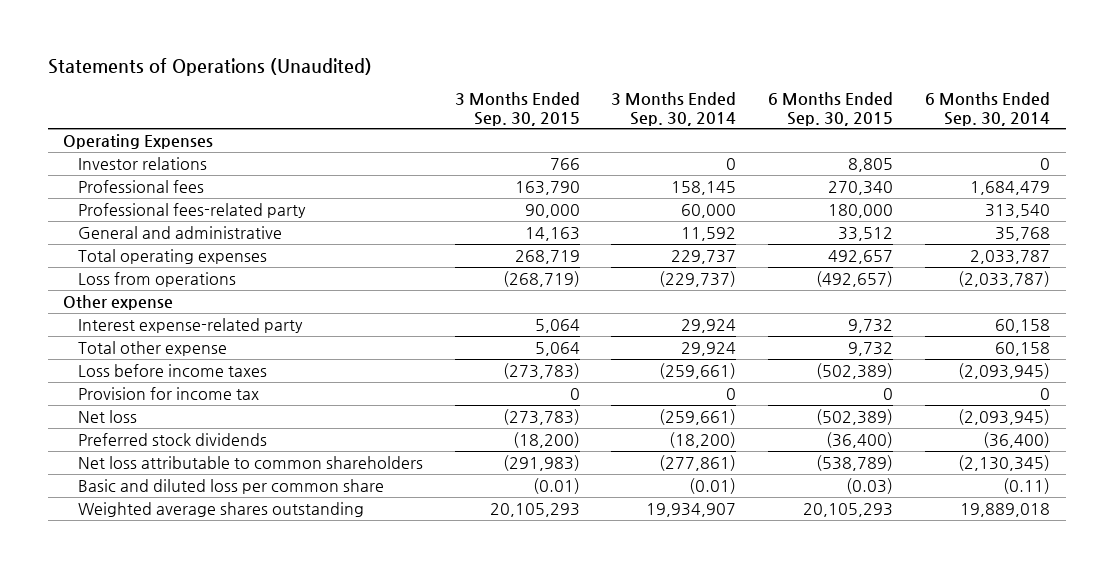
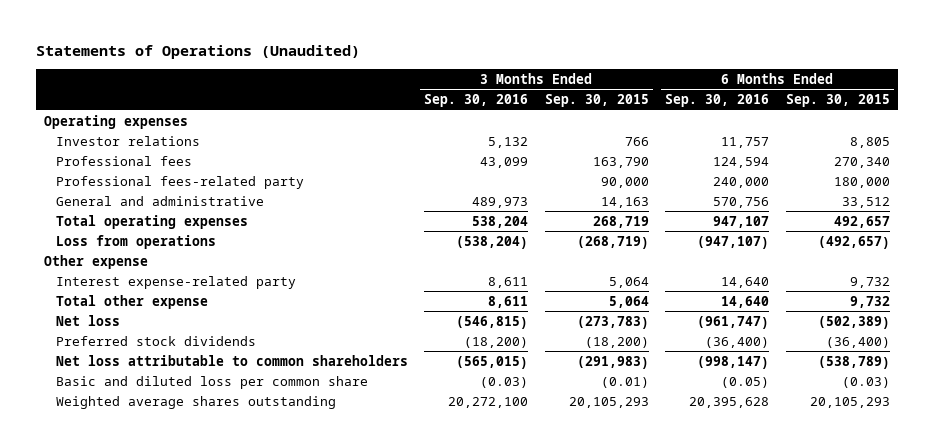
- | 3 Months Ended Sep. 30, 2015 | 3 Months Ended Sep. 30, 2014 | 6 Months Ended Sep. 30, 2015 | 6 Months Ended Sep. 30, 2014
+ | 3 Months Ended Sep. 30, 2016 | 3 Months Ended Sep. 30, 2015 | 6 Months Ended Sep. 30, 2016 | 6 Months Ended Sep. 30, 2015
- Operating Expenses
+ Operating expenses
- Loss before income taxes | (273,783) | (259,661) | (502,389) | (2,093,945)
- Provision for income tax | 0 | 0 | 0 | 0

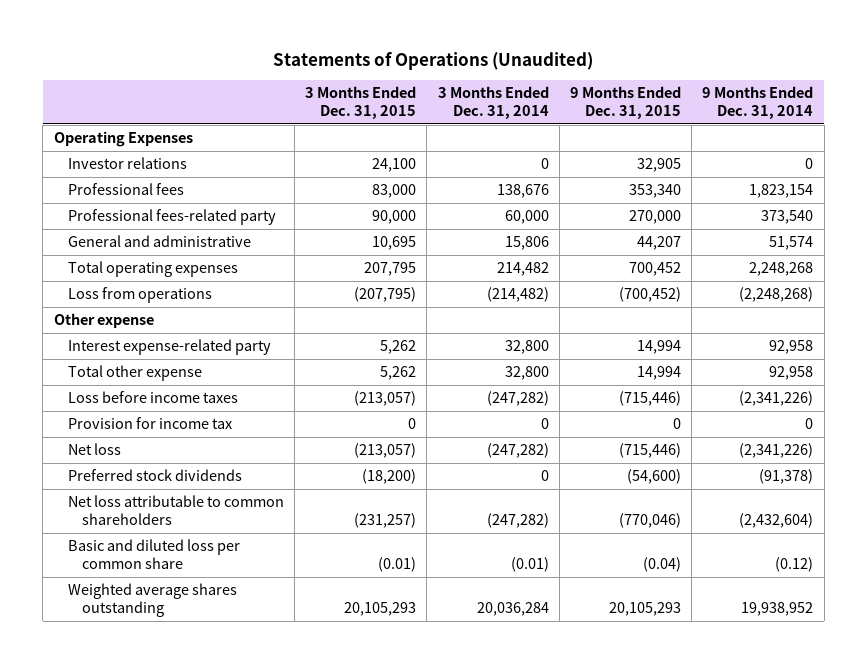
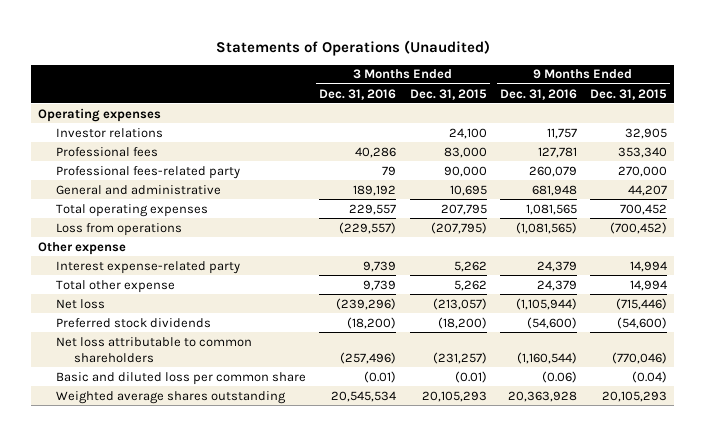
- | 3 Months Ended Dec. 31, 2015 | 3 Months Ended Dec. 31, 2014 | 9 Months Ended Dec. 31, 2015 | 9 Months Ended Dec. 31, 2014
+ | 3 Months Ended Dec. 31, 2016 | 3 Months Ended Dec. 31, 2015 | 9 Months Ended Dec. 31, 2016 | 9 Months Ended Dec. 31, 2015
- Operating Expenses
+ Operating expenses
- Loss before income taxes | (213,057) | (247,282) | (715,446) | (2,341,226)
- Provision for income tax | 0 | 0 | 0 | 0

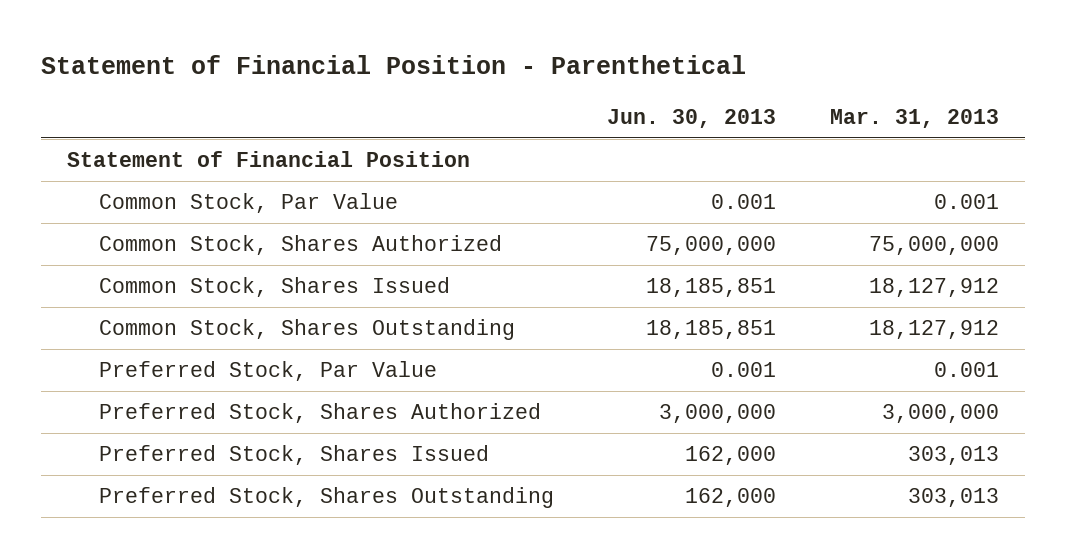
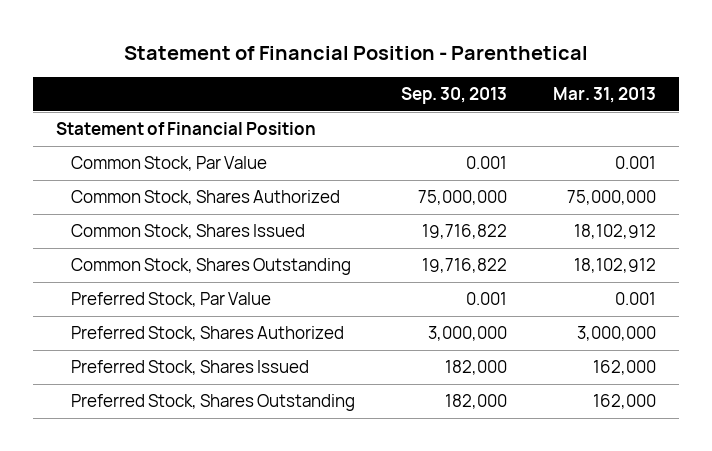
- | Jun. 30, 2013 | Mar. 31, 2013
+ | Sep. 30, 2013 | Mar. 31, 2013
- Common Stock, Shares Issued | 18,185,851 | 18,127,912
- Common Stock, Shares Outstanding | 18,185,851 | 18,127,912
+ Common Stock, Shares Issued | 19,716,822 | 18,102,912
+ Common Stock, Shares Outstanding | 19,716,822 | 18,102,912
- Preferred Stock, Shares Issued | 162,000 | 303,013
- Preferred Stock, Shares Outstanding | 162,000 | 303,013
+ Preferred Stock, Shares Issued | 182,000 | 162,000
+ Preferred Stock, Shares Outstanding | 182,000 | 162,000

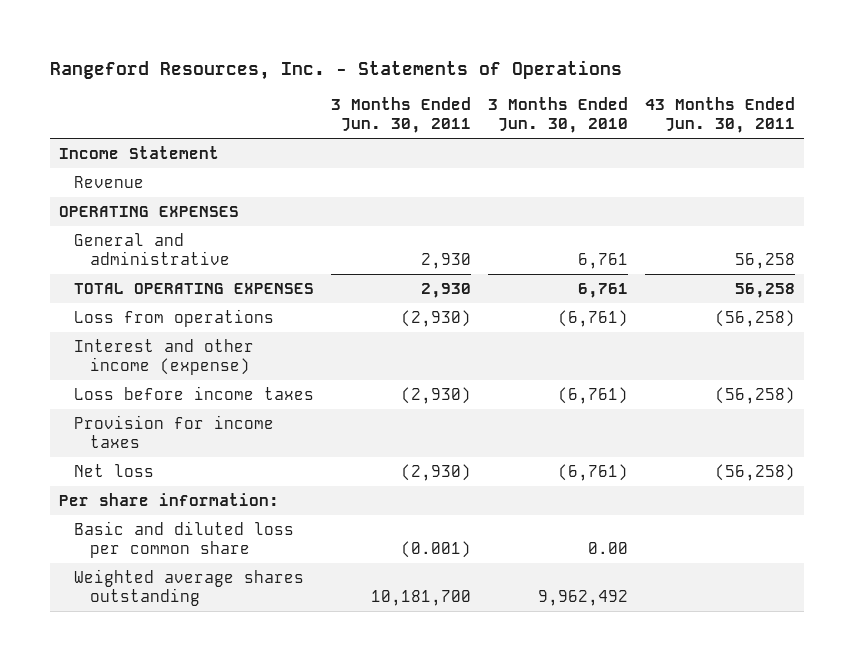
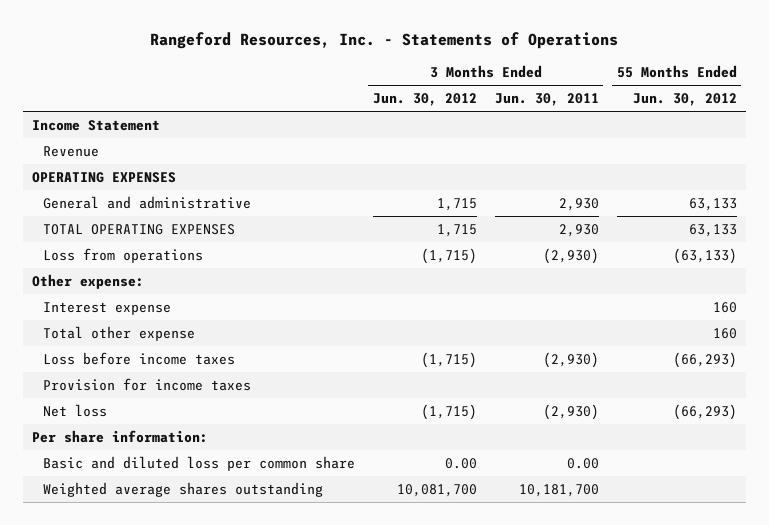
- | 3 Months Ended Jun. 30, 2011 | 3 Months Ended Jun. 30, 2010 | 43 Months Ended Jun. 30, 2011
+ | 3 Months Ended Jun. 30, 2012 | 3 Months Ended Jun. 30, 2011 | 55 Months Ended Jun. 30, 2012
- Interest and other income (expense)
+ Other expense:
+ Interest expense | | | 160
+ Total other expense | | | 160
- Basic and diluted loss per common share | (0.001) | 0.00 |
+ Basic and diluted loss per common share | 0.00 | 0.00 |

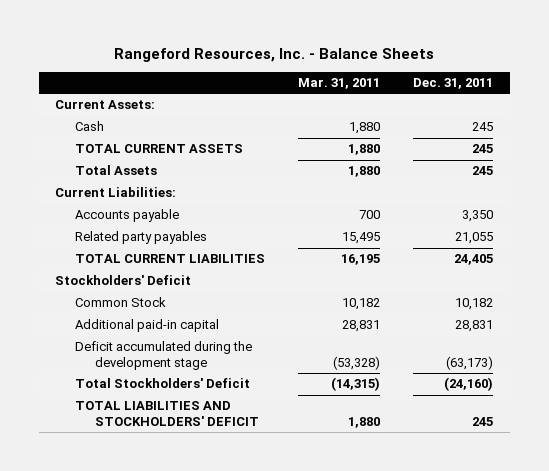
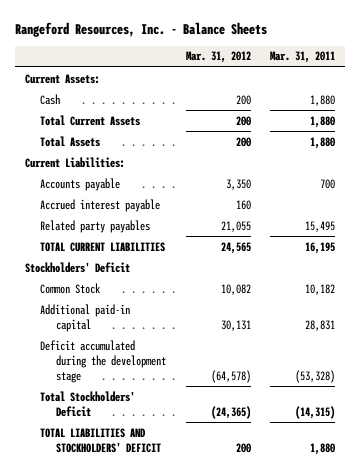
- | Mar. 31, 2011 | Dec. 31, 2011
+ | Mar. 31, 2012 | Mar. 31, 2011
- TOTAL CURRENT ASSETS | 1,880 | 245
+ Total Current Assets | 200 | 1,880
+ Accrued interest payable | 160 |

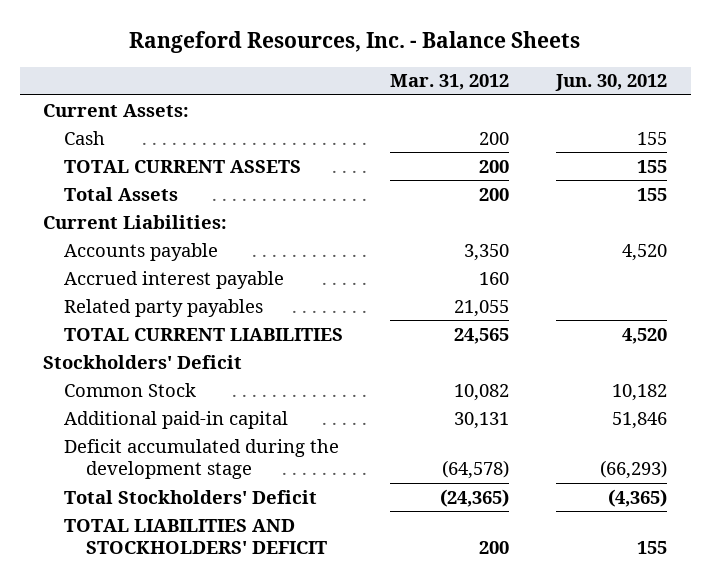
- | Mar. 31, 2012 | Mar. 31, 2011
+ | Mar. 31, 2012 | Jun. 30, 2012
- Total Current Assets | 200 | 1,880
+ TOTAL CURRENT ASSETS | 200 | 155

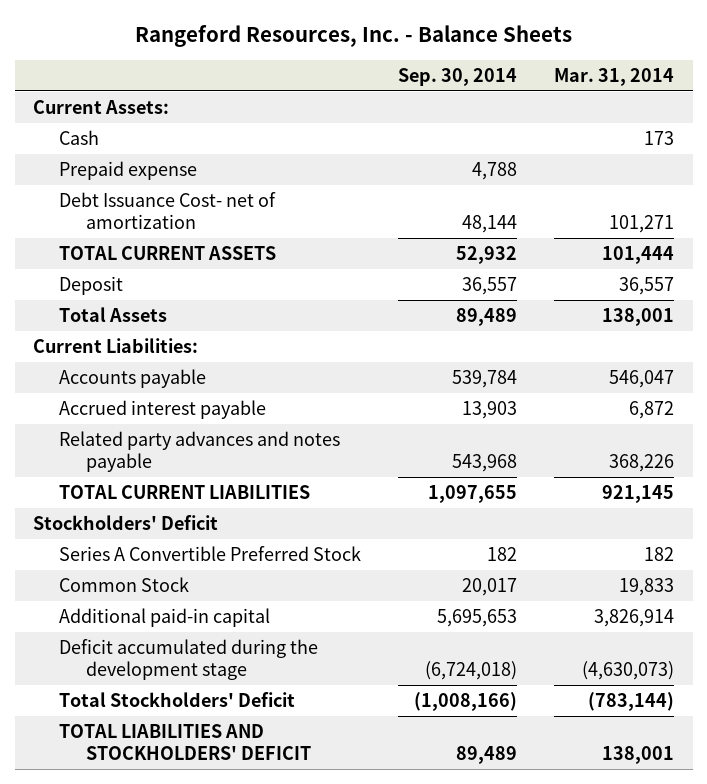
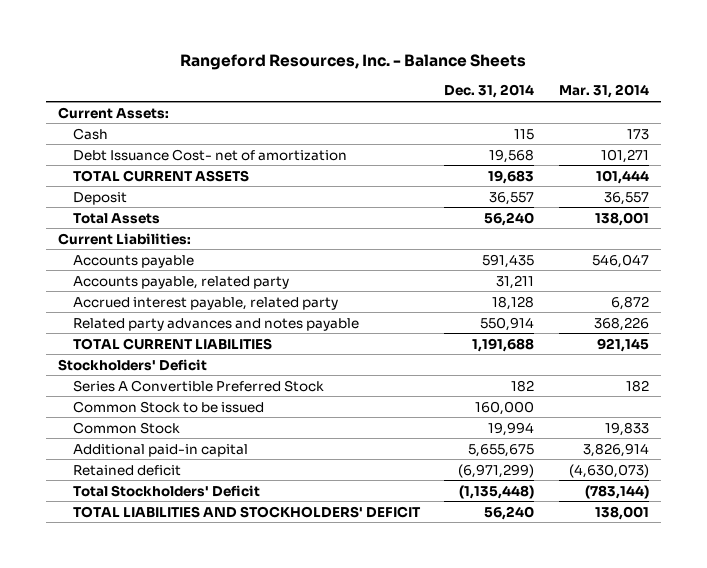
- | Sep. 30, 2014 | Mar. 31, 2014
+ | Dec. 31, 2014 | Mar. 31, 2014
- Prepaid expense | 4,788 |
- Accrued interest payable | 13,903 | 6,872
+ Accounts payable, related party | 31,211 |
+ Accrued interest payable, related party | 18,128 | 6,872
+ Common Stock to be issued | 160,000 |
- Deficit accumulated during the development stage | (6,724,018) | (4,630,073)
+ Retained deficit | (6,971,299) | (4,630,073)

